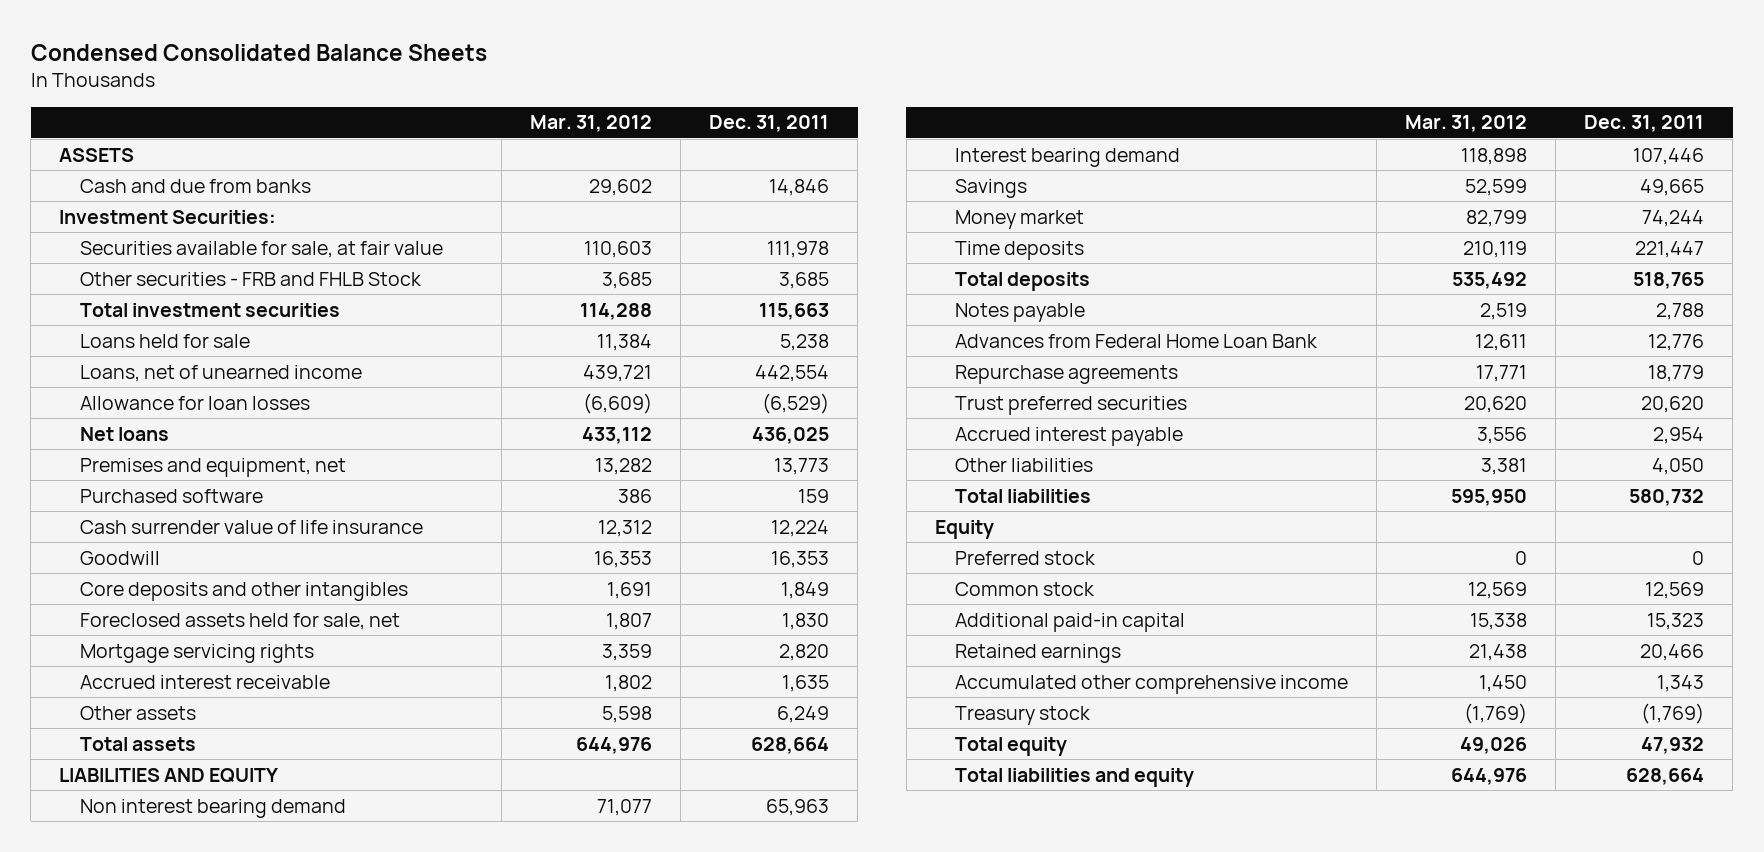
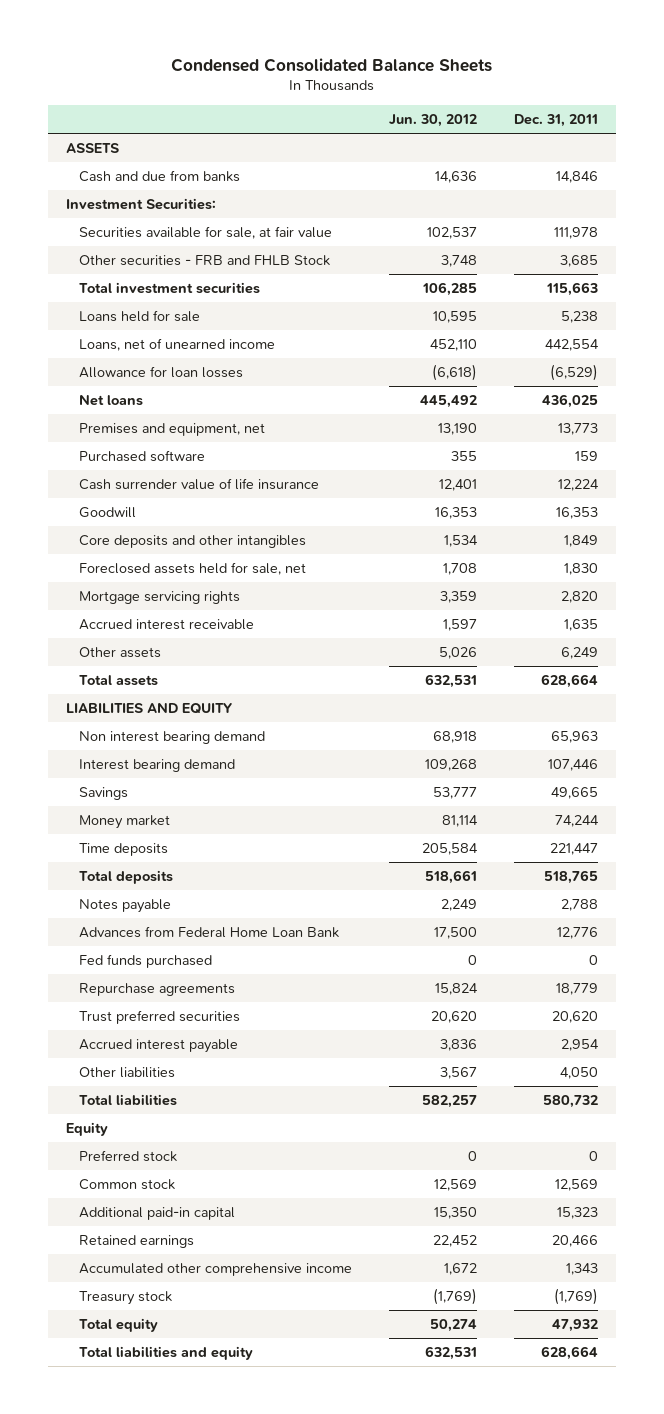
- | Mar. 31, 2012 | Dec. 31, 2011
+ | Jun. 30, 2012 | Dec. 31, 2011
+ Fed funds purchased | 0 | 0

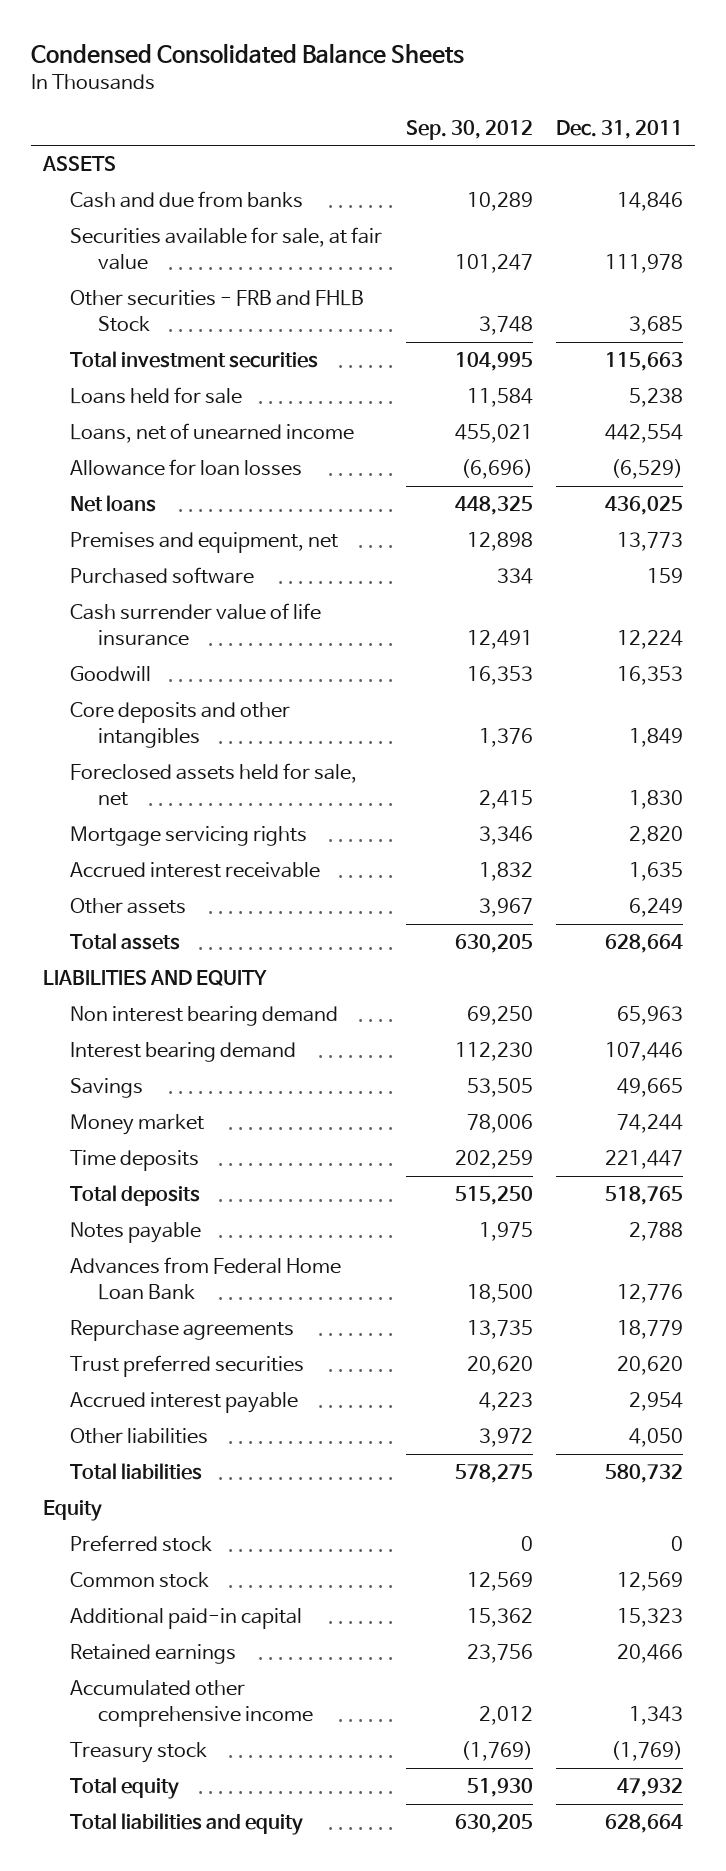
- | Jun. 30, 2012 | Dec. 31, 2011
+ | Sep. 30, 2012 | Dec. 31, 2011
- Investment Securities:
- Fed funds purchased | 0 | 0

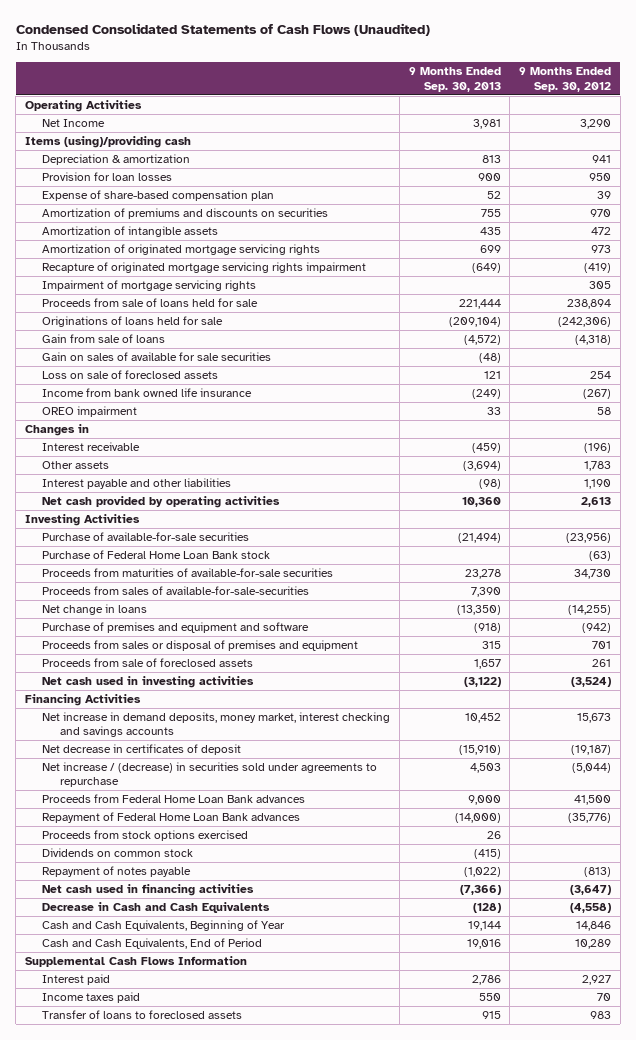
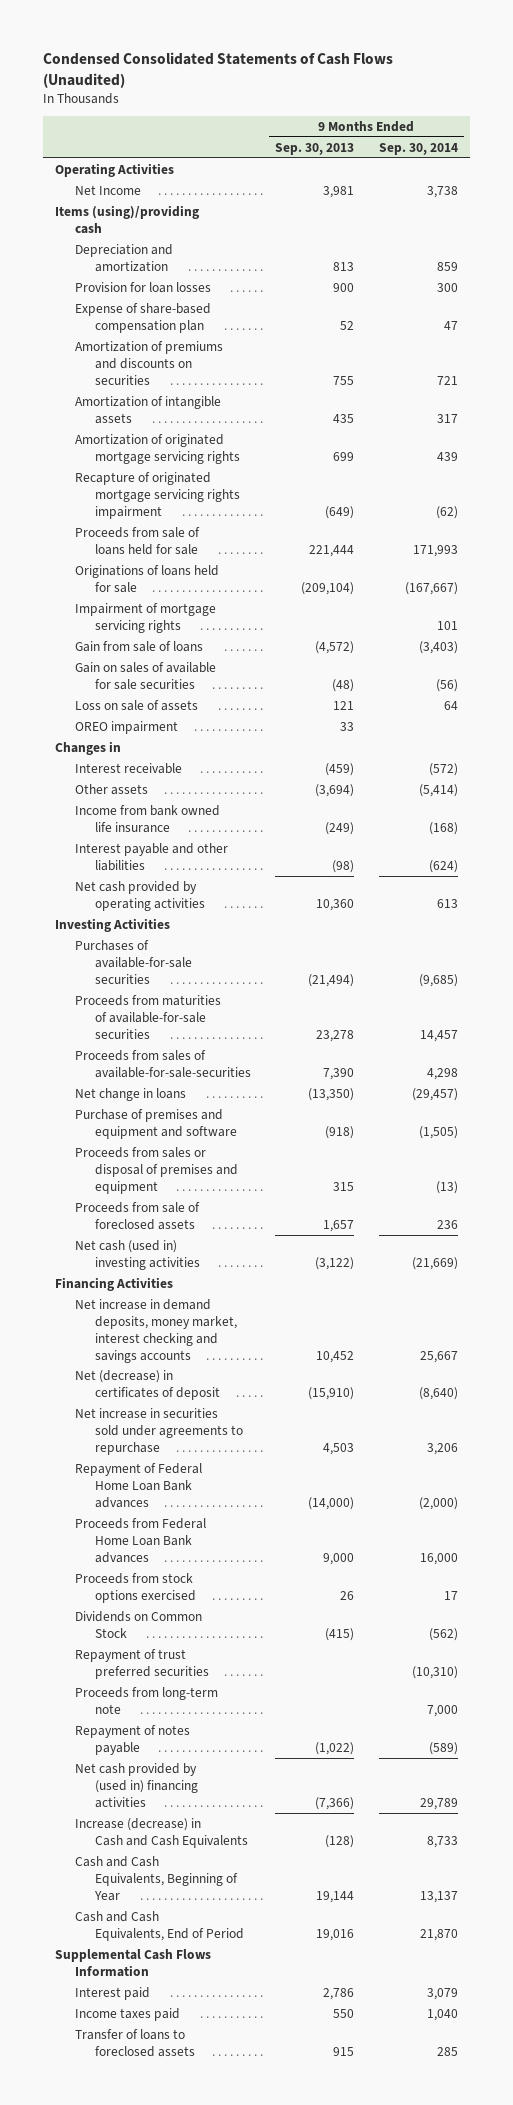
- | 9 Months Ended Sep. 30, 2013 | 9 Months Ended Sep. 30, 2012
+ | 9 Months Ended Sep. 30, 2013 | 9 Months Ended Sep. 30, 2014
- Depreciation & amortization | 813 | 941
+ Depreciation and amortization | 813 | 859
moved down: Impairment of mortgage servicing rights | | 101
- Loss on sale of foreclosed assets | 121 | 254
+ Loss on sale of assets | 121 | 64
moved down: Income from bank owned life insurance | (249) | (168)
- Purchase of available-for-sale securities | (21,494) | (23,956)
- Purchase of Federal Home Loan Bank stock | | (63)
+ Purchases of available-for-sale securities | (21,494) | (9,685)
- Net cash used in investing activities | (3,122) | (3,524)
+ Net cash (used in) investing activities | (3,122) | (21,669)
- Net decrease in certificates of deposit | (15,910) | (19,187)
- Net increase / (decrease) in securities sold under agreements to repurchase | 4,503 | (5,044)
+ Net (decrease) in certificates of deposit | (15,910) | (8,640)
+ Net increase in securities sold under agreements to repurchase | 4,503 | 3,206
moved down: Proceeds from Federal Home Loan Bank advances | 9,000 | 16,000
- Dividends on common stock | (415) |
+ Dividends on Common Stock | (415) | (562)
+ Repayment of trust preferred securities | | (10,310)
+ Proceeds from long-term note | | 7,000
- Net cash used in financing activities | (7,366) | (3,647)
- Decrease in Cash and Cash Equivalents | (128) | (4,558)
+ Net cash provided by (used in) financing activities | (7,366) | 29,789
+ Increase (decrease) in Cash and Cash Equivalents | (128) | 8,733

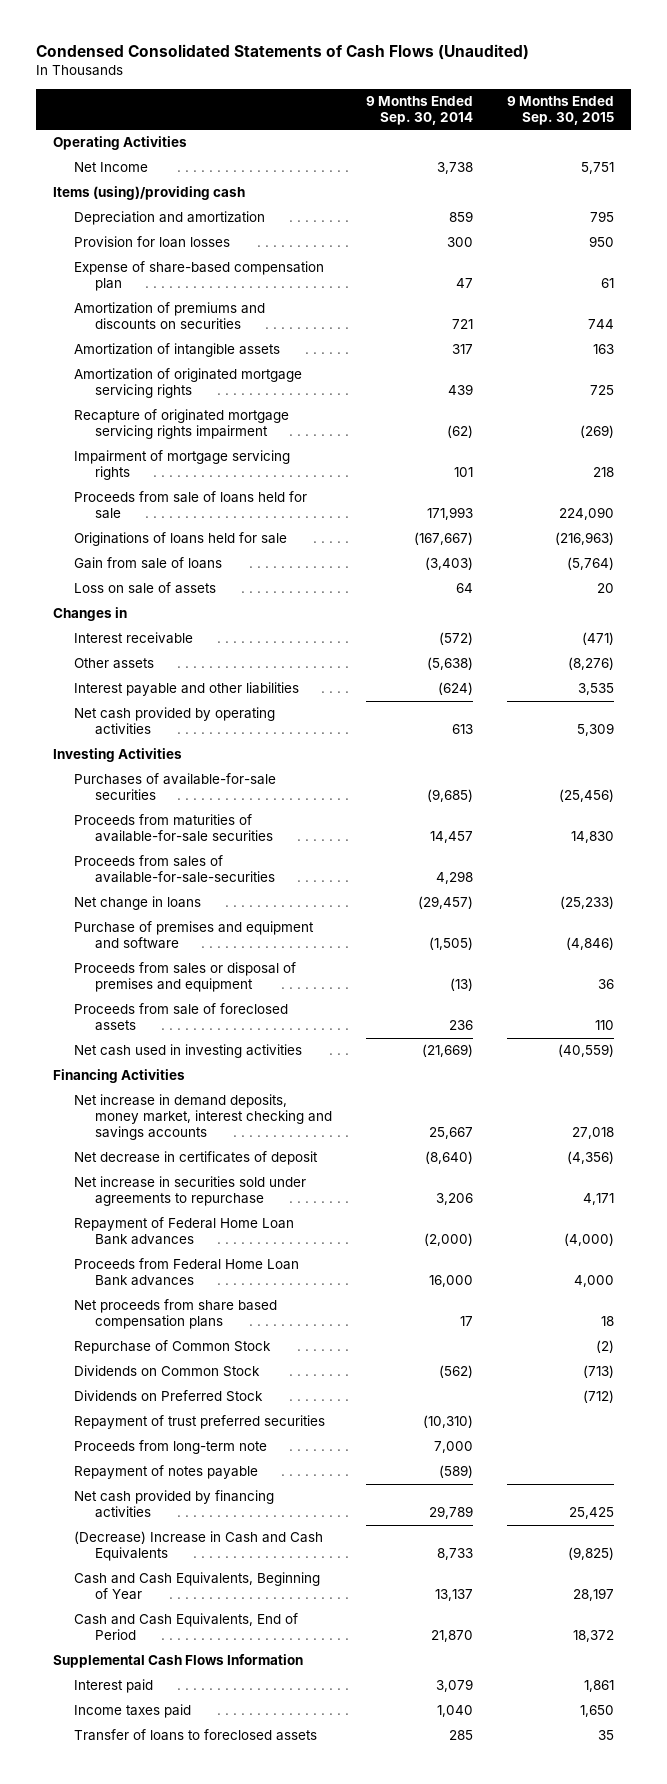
- | 9 Months Ended Sep. 30, 2013 | 9 Months Ended Sep. 30, 2014
+ | 9 Months Ended Sep. 30, 2014 | 9 Months Ended Sep. 30, 2015
moved up: Impairment of mortgage servicing rights | 101 | 218
- Gain on sales of available for sale securities | (48) | (56)
- OREO impairment | 33 |
- Other assets | (3,694) | (5,414)
- Income from bank owned life insurance | (249) | (168)
+ Other assets | (5,638) | (8,276)
- Net cash (used in) investing activities | (3,122) | (21,669)
+ Net cash used in investing activities | (21,669) | (40,559)
- Net (decrease) in certificates of deposit | (15,910) | (8,640)
+ Net decrease in certificates of deposit | (8,640) | (4,356)
- Proceeds from stock options exercised | 26 | 17
+ Net proceeds from share based compensation plans | 17 | 18
+ Repurchase of Common Stock | | (2)
+ Dividends on Preferred Stock | | (712)
- Net cash provided by (used in) financing activities | (7,366) | 29,789
- Increase (decrease) in Cash and Cash Equivalents | (128) | 8,733
+ Net cash provided by financing activities | 29,789 | 25,425
+ (Decrease) Increase in Cash and Cash Equivalents | 8,733 | (9,825)

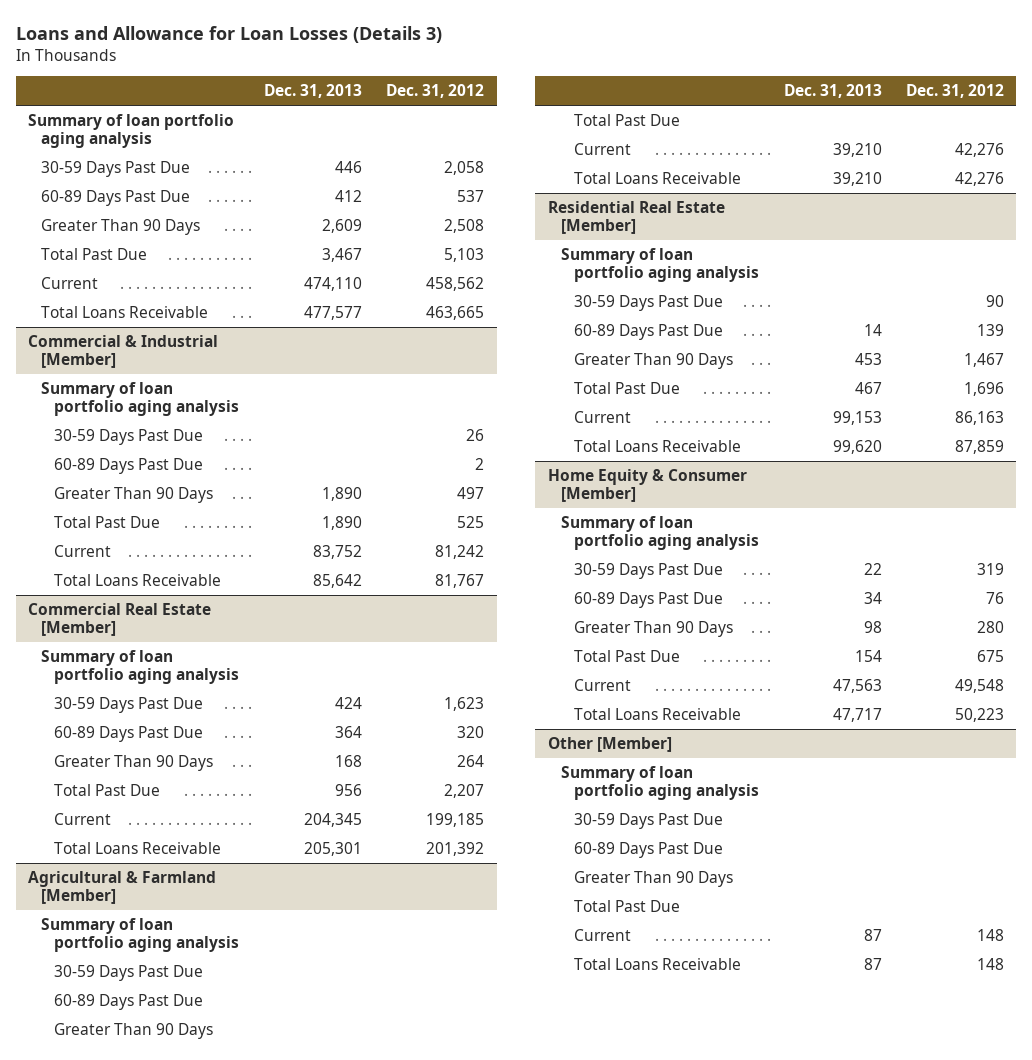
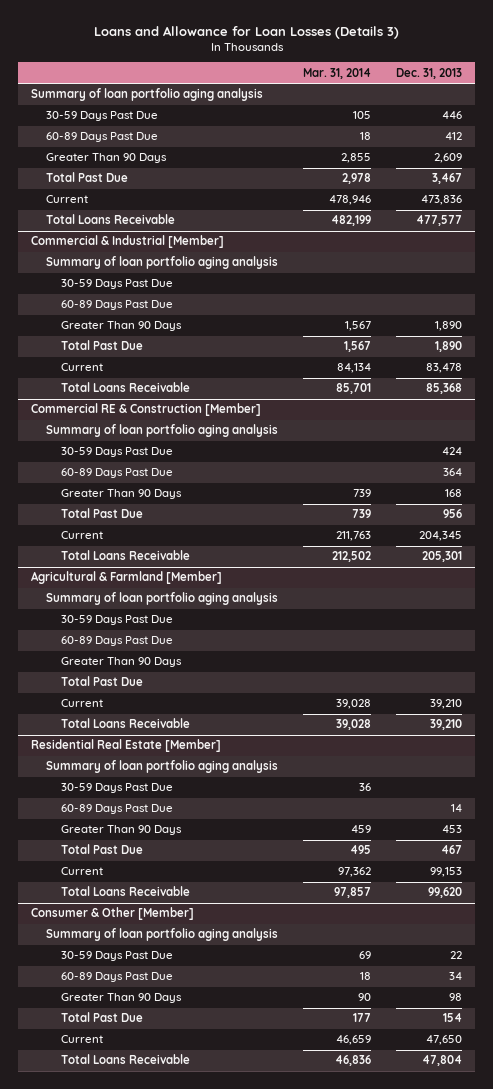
- | Dec. 31, 2013 | Dec. 31, 2012
+ | Mar. 31, 2014 | Dec. 31, 2013
- Current | 474,110 | 458,562
+ Current | 478,946 | 473,836
@ Commercial & Industrial [Member]
- Current | 83,752 | 81,242
- Total Loans Receivable | 85,642 | 81,767
- Commercial Real Estate [Member]
@ Commercial & Industrial [Member]
+ Current | 84,134 | 83,478
+ Total Loans Receivable | 85,701 | 85,368
+ Commercial RE & Construction [Member]
- Home Equity & Consumer [Member]
+ Consumer & Other [Member]
- Current | 47,563 | 49,548
- Total Loans Receivable | 47,717 | 50,223
- Other [Member]
- Summary of loan portfolio aging analysis
- 30-59 Days Past Due
- 60-89 Days Past Due
- Greater Than 90 Days
- Total Past Due
- Current | 87 | 148
- Total Loans Receivable | 87 | 148
+ Current | 46,659 | 47,650
+ Total Loans Receivable | 46,836 | 47,804

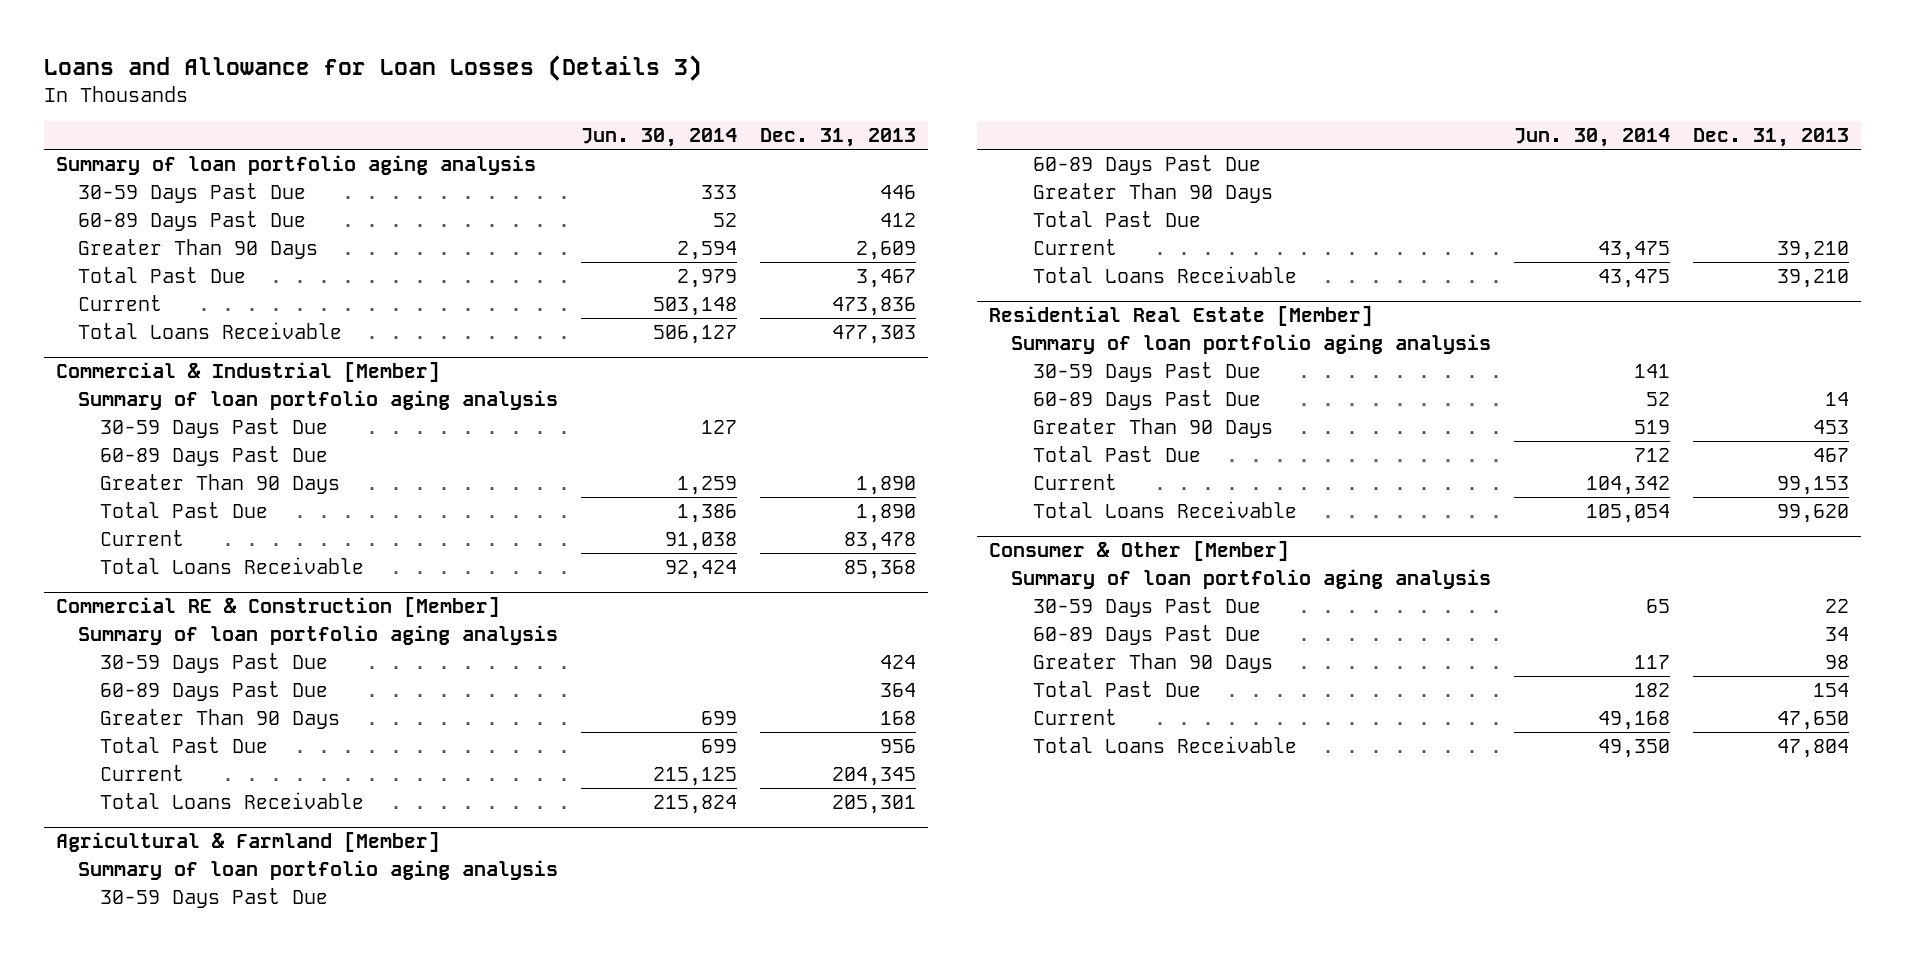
- | Mar. 31, 2014 | Dec. 31, 2013
+ | Jun. 30, 2014 | Dec. 31, 2013
- Total Loans Receivable | 482,199 | 477,577
+ Total Loans Receivable | 506,127 | 477,303

